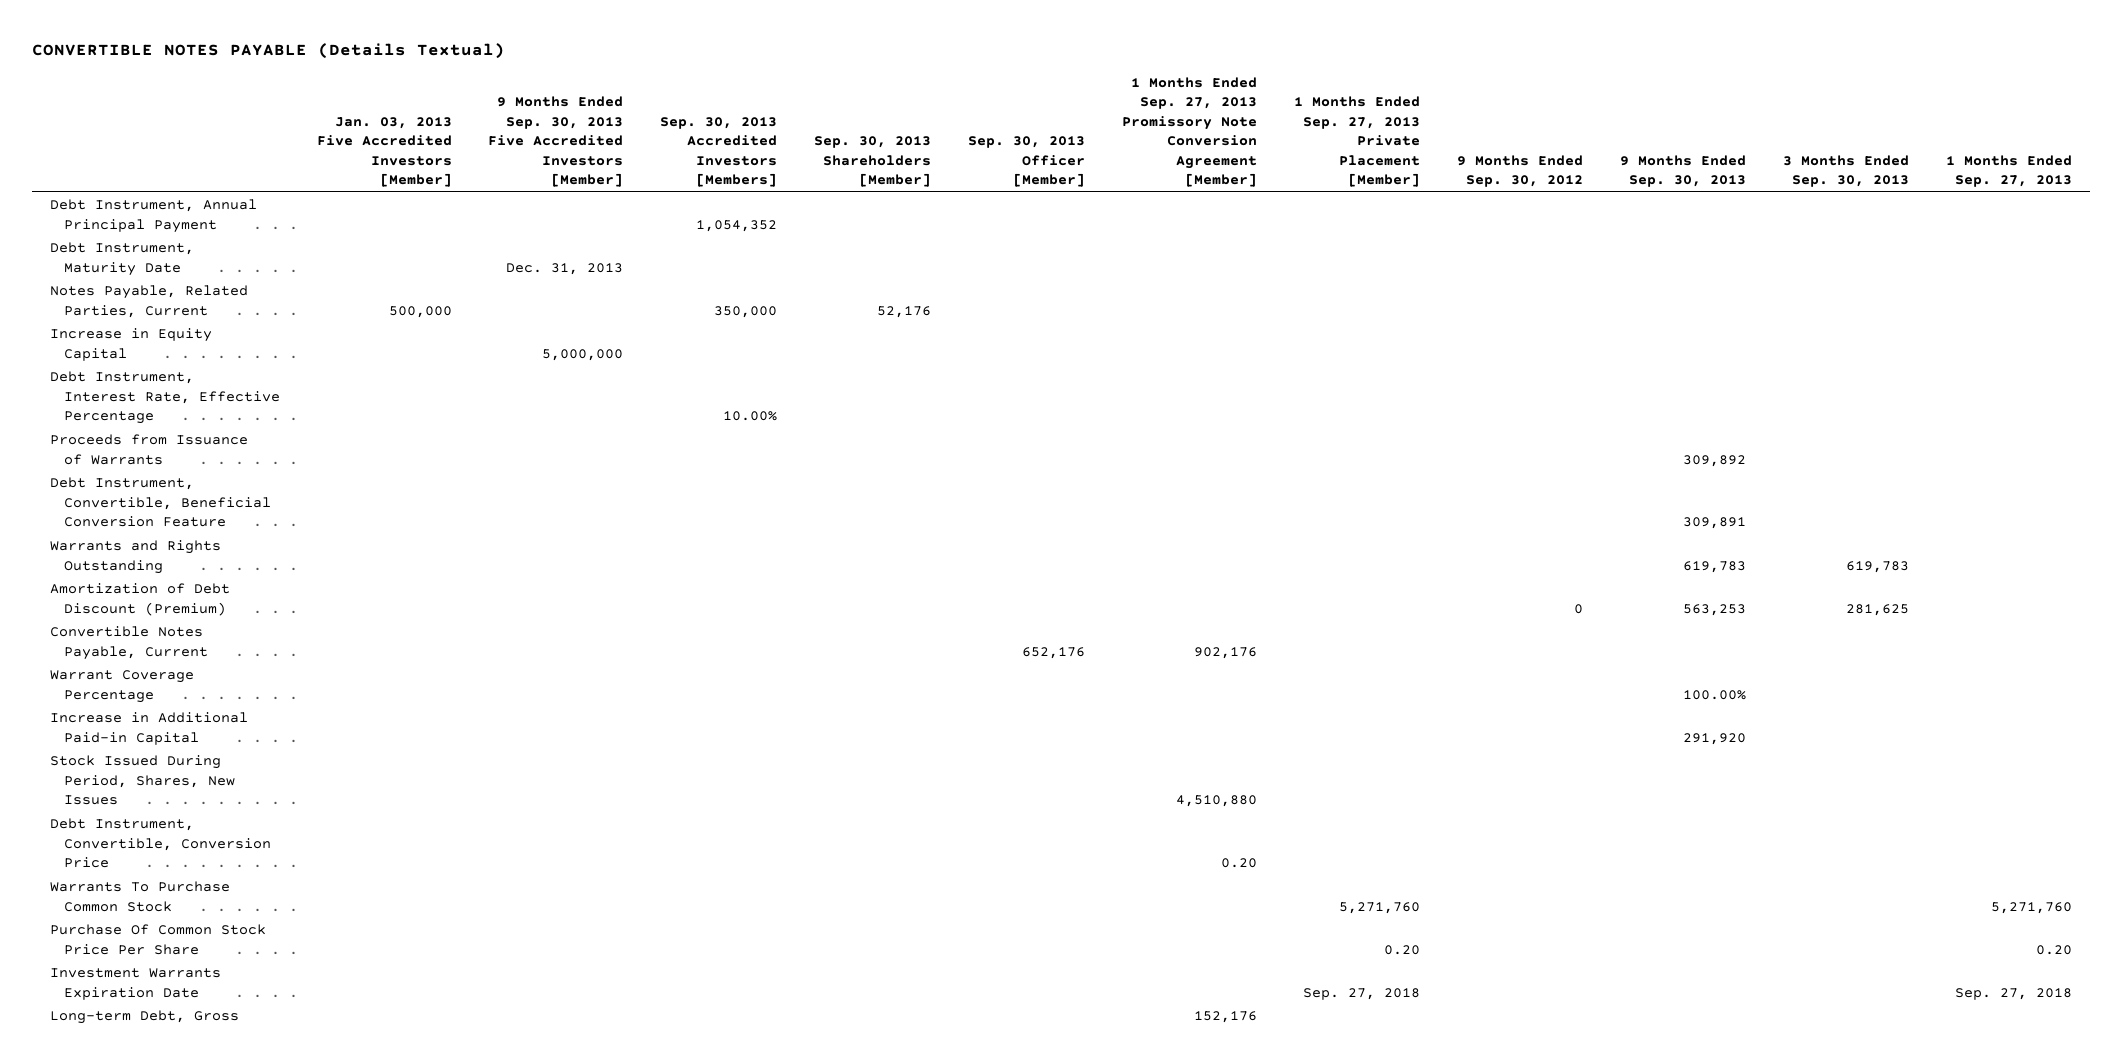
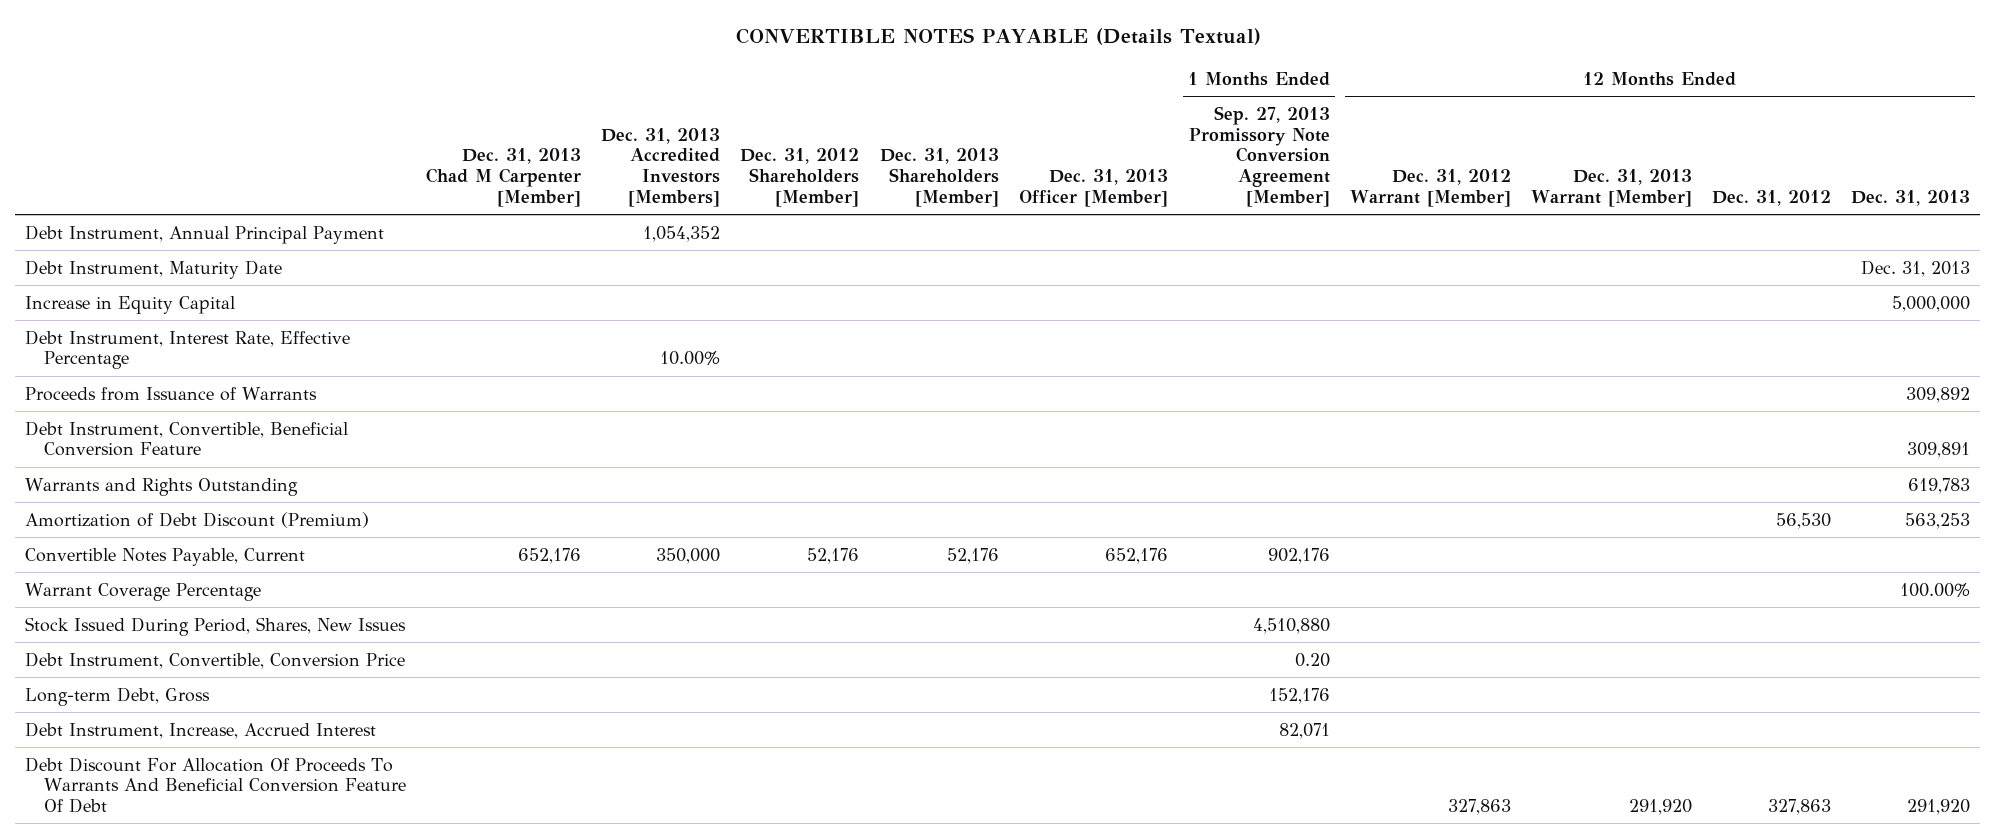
- | Jan. 03, 2013 Five Accredited Investors [Member] | 9 Months Ended Sep. 30, 2013 Five Accredited Investors [Member] | Sep. 30, 2013 Accredited Investors [Members] | Sep. 30, 2013 Shareholders [Member] | Sep. 30, 2013 Officer [Member] | 1 Months Ended Sep. 27, 2013 Promissory Note Conversion Agreement [Member] | 1 Months Ended Sep. 27, 2013 Private Placement [Member] | 9 Months Ended Sep. 30, 2012 | 9 Months Ended Sep. 30, 2013 | 3 Months Ended Sep. 30, 2013 | 1 Months Ended Sep. 27, 2013
+ | Dec. 31, 2013 Chad M Carpenter [Member] | Dec. 31, 2013 Accredited Investors [Members] | Dec. 31, 2012 Shareholders [Member] | Dec. 31, 2013 Shareholders [Member] | Dec. 31, 2013 Officer [Member] | 1 Months Ended Sep. 27, 2013 Promissory Note Conversion Agreement [Member] | 12 Months Ended Dec. 31, 2012 Warrant [Member] | 12 Months Ended Dec. 31, 2013 Warrant [Member] | 12 Months Ended Dec. 31, 2012 | 12 Months Ended Dec. 31, 2013
- Notes Payable, Related Parties, Current | 500,000 | | 350,000 | 52,176 | | | | | | |
- Increase in Additional Paid-in Capital | | | | | | | | | 291,920 | |
- Warrants To Purchase Common Stock | | | | | | | 5,271,760 | | | | 5,271,760
- Purchase Of Common Stock Price Per Share | | | | | | | 0.20 | | | | 0.20
- Investment Warrants Expiration Date | | | | | | | Sep. 27, 2018 | | | | Sep. 27, 2018
+ Debt Instrument, Increase, Accrued Interest | | | | | | 82,071 | | | |
+ Debt Discount For Allocation Of Proceeds To Warrants And Beneficial Conversion Feature Of Debt | | | | | | | 327,863 | 291,920 | 327,863 | 291,920

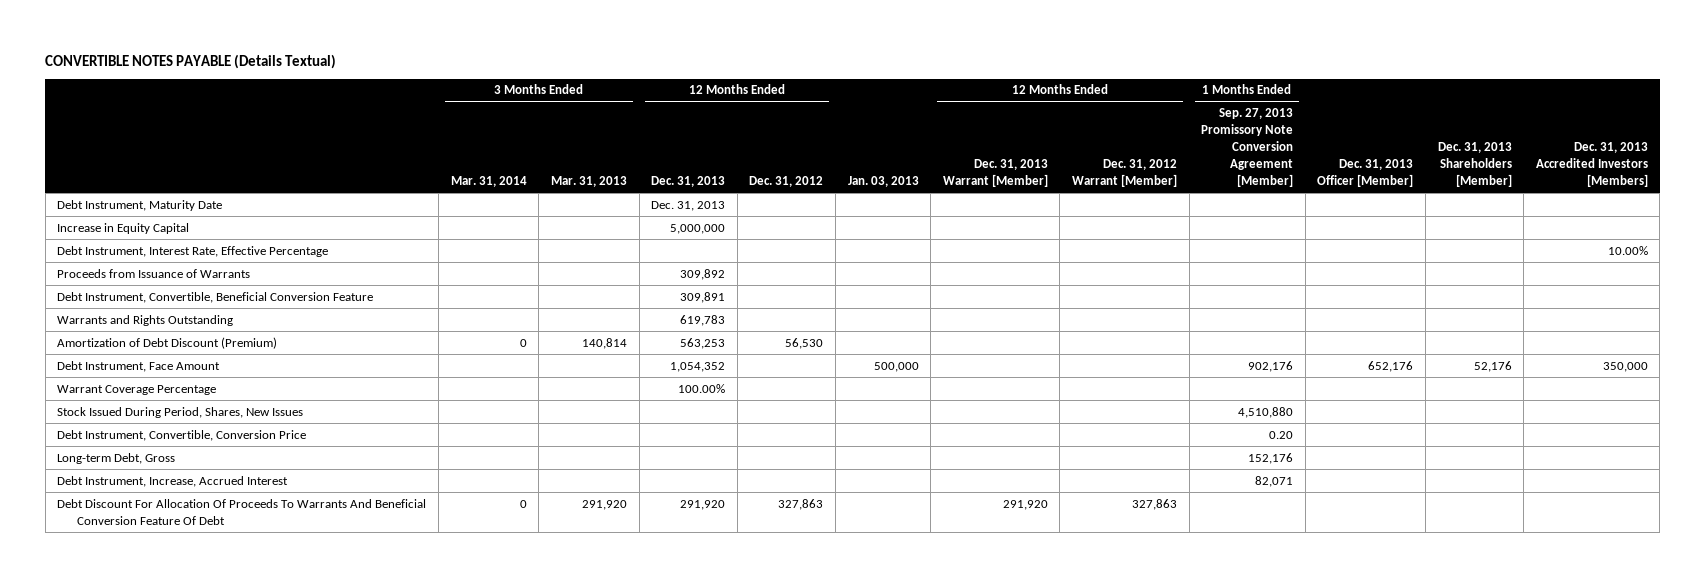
- | Dec. 31, 2013 Chad M Carpenter [Member] | Dec. 31, 2013 Accredited Investors [Members] | Dec. 31, 2012 Shareholders [Member] | Dec. 31, 2013 Shareholders [Member] | Dec. 31, 2013 Officer [Member] | 1 Months Ended Sep. 27, 2013 Promissory Note Conversion Agreement [Member] | 12 Months Ended Dec. 31, 2012 Warrant [Member] | 12 Months Ended Dec. 31, 2013 Warrant [Member] | 12 Months Ended Dec. 31, 2012 | 12 Months Ended Dec. 31, 2013
+ | 3 Months Ended Mar. 31, 2014 | 3 Months Ended Mar. 31, 2013 | 12 Months Ended Dec. 31, 2013 | 12 Months Ended Dec. 31, 2012 | Jan. 03, 2013 | 12 Months Ended Dec. 31, 2013 Warrant [Member] | 12 Months Ended Dec. 31, 2012 Warrant [Member] | 1 Months Ended Sep. 27, 2013 Promissory Note Conversion Agreement [Member] | Dec. 31, 2013 Officer [Member] | Dec. 31, 2013 Shareholders [Member] | Dec. 31, 2013 Accredited Investors [Members]
- Debt Instrument, Annual Principal Payment | | 1,054,352 | | | | | | | |
- Convertible Notes Payable, Current | 652,176 | 350,000 | 52,176 | 52,176 | 652,176 | 902,176 | | | |
+ Debt Instrument, Face Amount | | | 1,054,352 | | 500,000 | | | 902,176 | 652,176 | 52,176 | 350,000

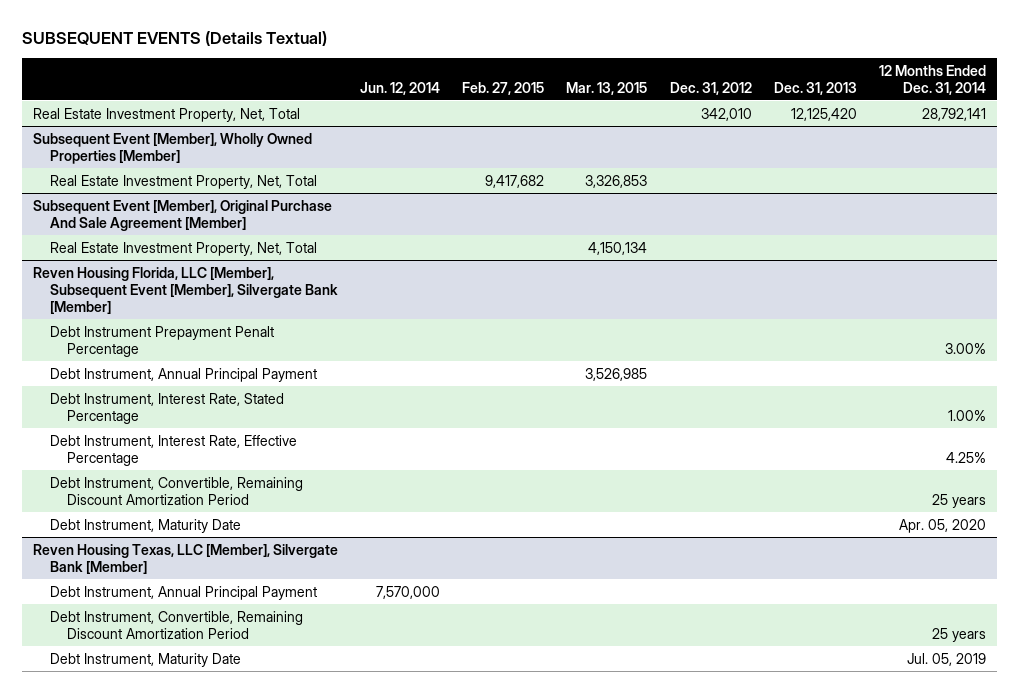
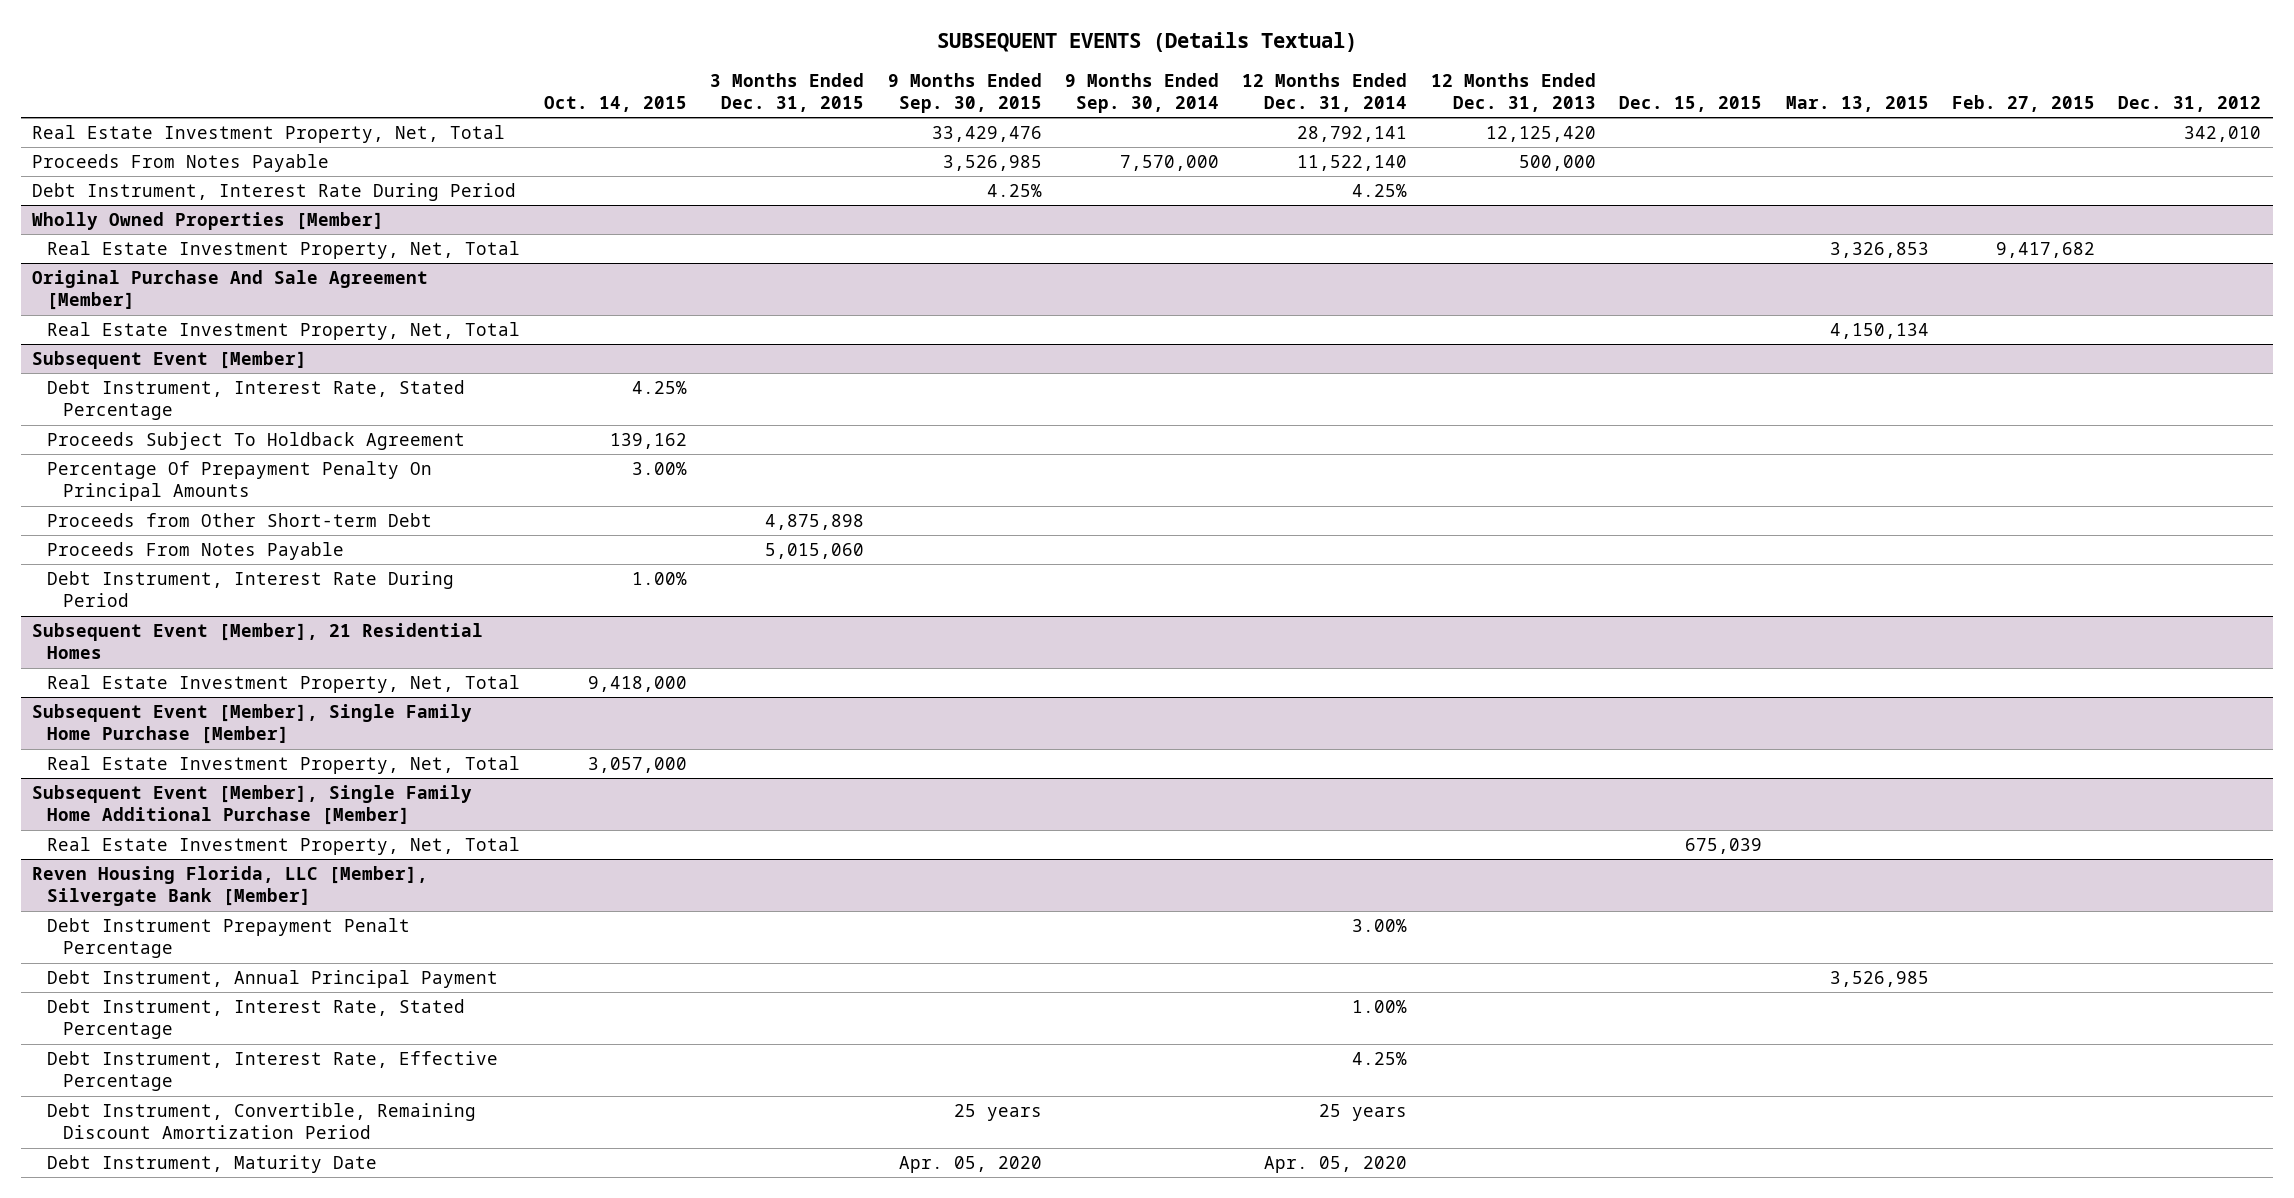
- | Jun. 12, 2014 | Feb. 27, 2015 | Mar. 13, 2015 | Dec. 31, 2012 | Dec. 31, 2013 | 12 Months Ended Dec. 31, 2014
+ | Oct. 14, 2015 | 3 Months Ended Dec. 31, 2015 | 9 Months Ended Sep. 30, 2015 | 9 Months Ended Sep. 30, 2014 | 12 Months Ended Dec. 31, 2014 | 12 Months Ended Dec. 31, 2013 | Dec. 15, 2015 | Mar. 13, 2015 | Feb. 27, 2015 | Dec. 31, 2012
- Subsequent Event [Member], Wholly Owned Properties [Member]
+ Proceeds From Notes Payable | | | 3,526,985 | 7,570,000 | 11,522,140 | 500,000 | | | |
+ Debt Instrument, Interest Rate During Period | | | 4.25% | | 4.25% | | | | |
+ Wholly Owned Properties [Member]
- Subsequent Event [Member], Original Purchase And Sale Agreement [Member]
+ Original Purchase And Sale Agreement [Member]
- Reven Housing Florida, LLC [Member], Subsequent Event [Member], Silvergate Bank [Member]
+ Subsequent Event [Member]
+ Debt Instrument, Interest Rate, Stated Percentage | 4.25% | | | | | | | | |
+ Proceeds Subject To Holdback Agreement | 139,162 | | | | | | | | |
+ Percentage Of Prepayment Penalty On Principal Amounts | 3.00% | | | | | | | | |
+ Proceeds from Other Short-term Debt | | 4,875,898 | | | | | | | |
+ Proceeds From Notes Payable | | 5,015,060 | | | | | | | |
+ Debt Instrument, Interest Rate During Period | 1.00% | | | | | | | | |
+ Subsequent Event [Member], 21 Residential Homes
+ Real Estate Investment Property, Net, Total | 9,418,000 | | | | | | | | |
+ Subsequent Event [Member], Single Family Home Purchase [Member]
+ Real Estate Investment Property, Net, Total | 3,057,000 | | | | | | | | |
+ Subsequent Event [Member], Single Family Home Additional Purchase [Member]
+ Real Estate Investment Property, Net, Total | | | | | | | 675,039 | | |
+ Reven Housing Florida, LLC [Member], Silvergate Bank [Member]
- Reven Housing Texas, LLC [Member], Silvergate Bank [Member]
- Debt Instrument, Annual Principal Payment | 7,570,000 | | | | |
- Debt Instrument, Convertible, Remaining Discount Amortization Period | | | | | | 25 years
- Debt Instrument, Maturity Date | | | | | | Jul. 05, 2019

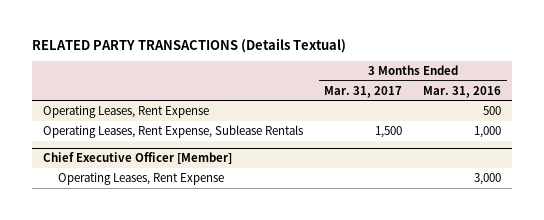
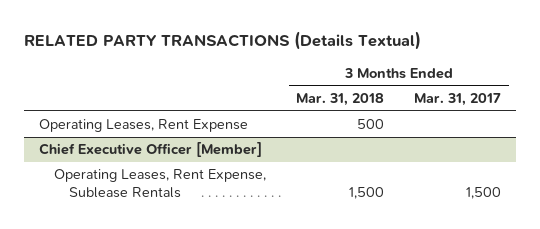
- | 3 Months Ended Mar. 31, 2017 | 3 Months Ended Mar. 31, 2016
+ | 3 Months Ended Mar. 31, 2018 | 3 Months Ended Mar. 31, 2017
- Operating Leases, Rent Expense, Sublease Rentals | 1,500 | 1,000
@ Chief Executive Officer [Member]
- Operating Leases, Rent Expense | | 3,000
+ Operating Leases, Rent Expense, Sublease Rentals | 1,500 | 1,500

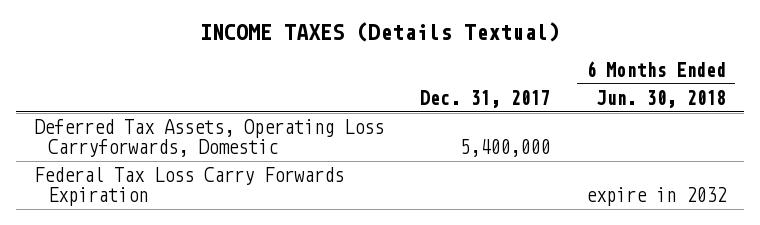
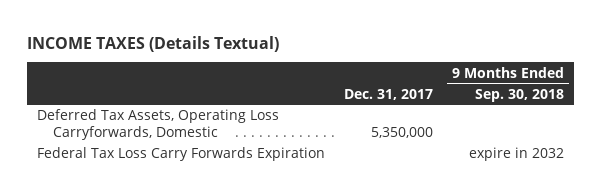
- | Dec. 31, 2017 | 6 Months Ended Jun. 30, 2018
+ | Dec. 31, 2017 | 9 Months Ended Sep. 30, 2018
- Deferred Tax Assets, Operating Loss Carryforwards, Domestic | 5,400,000 |
+ Deferred Tax Assets, Operating Loss Carryforwards, Domestic | 5,350,000 |

